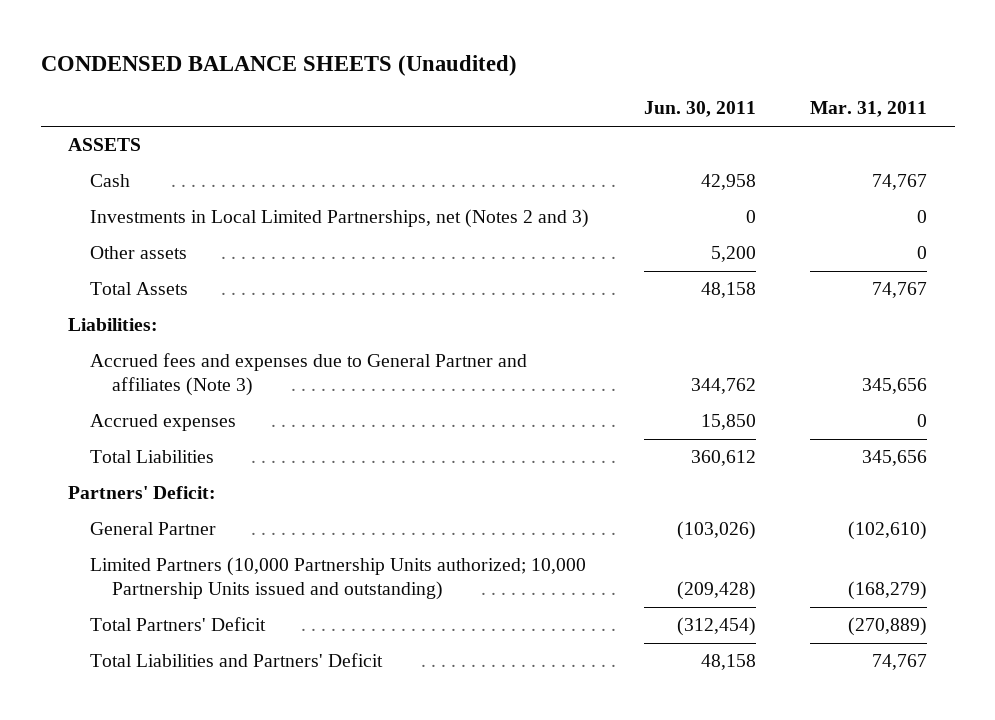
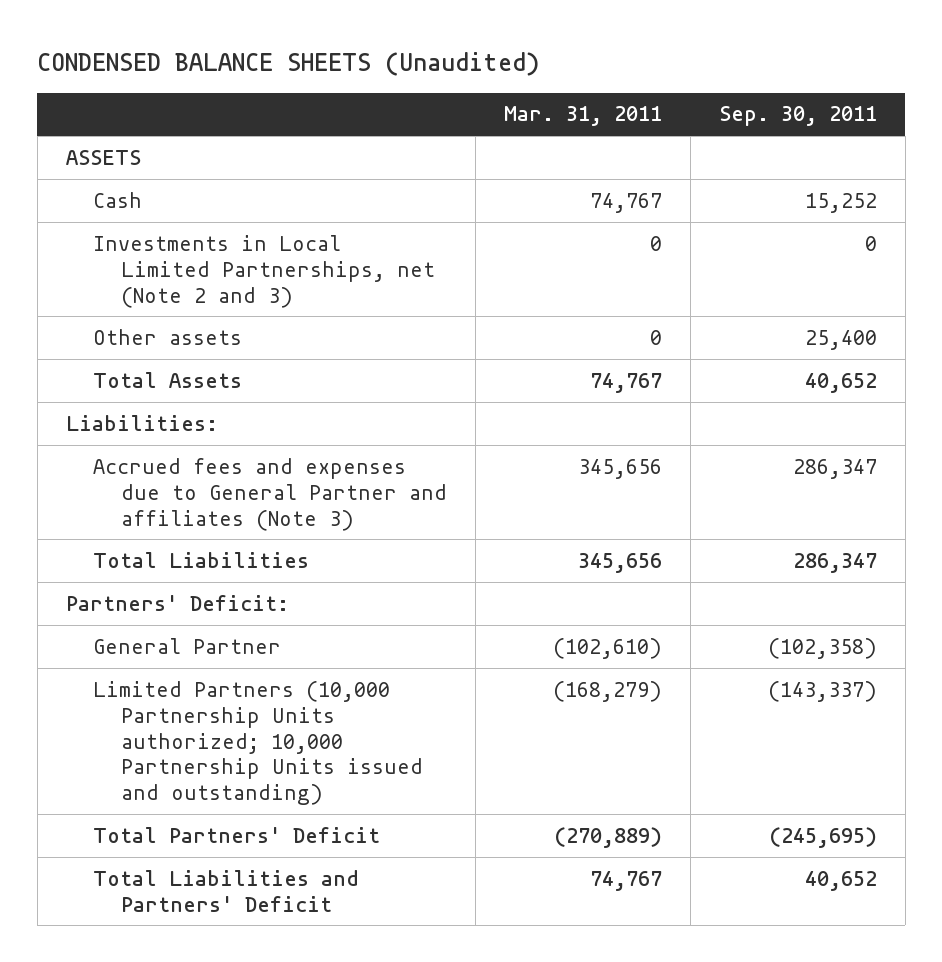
- | Jun. 30, 2011 | Mar. 31, 2011
+ | Mar. 31, 2011 | Sep. 30, 2011
- Investments in Local Limited Partnerships, net (Notes 2 and 3) | 0 | 0
+ Investments in Local Limited Partnerships, net (Note 2 and 3) | 0 | 0
- Accrued expenses | 15,850 | 0

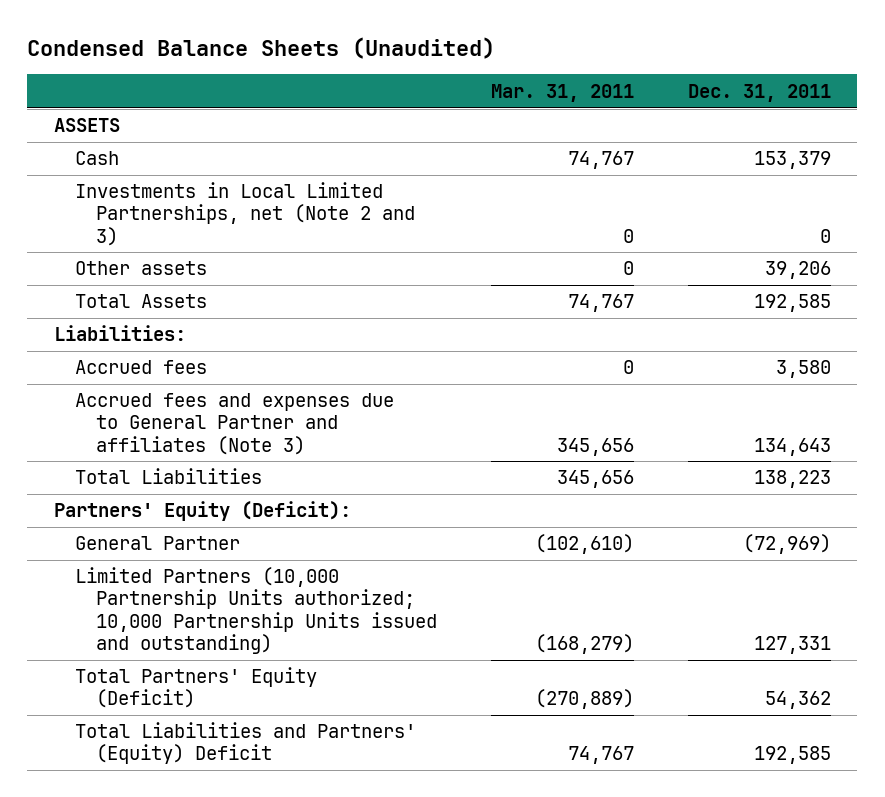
- CONDENSED BALANCE SHEETS (Unaudited)
+ Condensed Balance Sheets (Unaudited)
- | Mar. 31, 2011 | Sep. 30, 2011
+ | Mar. 31, 2011 | Dec. 31, 2011
+ Accrued fees | 0 | 3,580
- Partners' Deficit:
+ Partners' Equity (Deficit):
- Total Partners' Deficit | (270,889) | (245,695)
- Total Liabilities and Partners' Deficit | 74,767 | 40,652
+ Total Partners' Equity (Deficit) | (270,889) | 54,362
+ Total Liabilities and Partners' (Equity) Deficit | 74,767 | 192,585

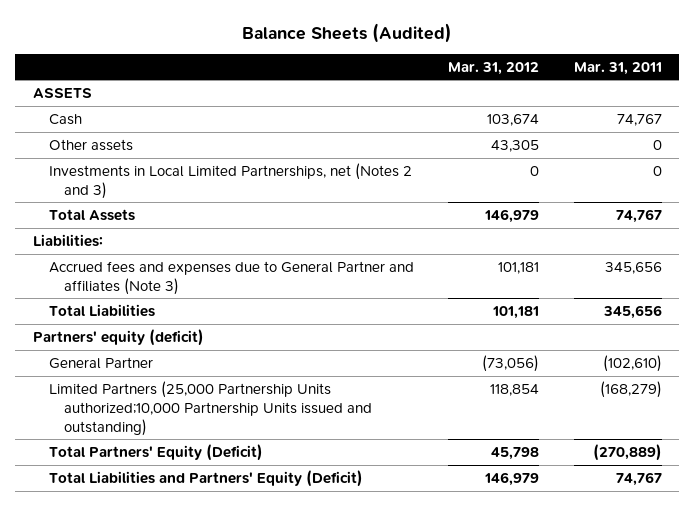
- Condensed Balance Sheets (Unaudited)
+ Balance Sheets (Audited)
- | Mar. 31, 2011 | Dec. 31, 2011
+ | Mar. 31, 2012 | Mar. 31, 2011
- Investments in Local Limited Partnerships, net (Note 2 and 3) | 0 | 0
+ Investments in Local Limited Partnerships, net (Notes 2 and 3) | 0 | 0
- Accrued fees | 0 | 3,580
- Partners' Equity (Deficit):
+ Partners' equity (deficit)
- Limited Partners (10,000 Partnership Units authorized; 10,000 Partnership Units issued and outstanding) | (168,279) | 127,331
+ Limited Partners (25,000 Partnership Units authorized;10,000 Partnership Units issued and outstanding) | 118,854 | (168,279)
- Total Liabilities and Partners' (Equity) Deficit | 74,767 | 192,585
+ Total Liabilities and Partners' Equity (Deficit) | 146,979 | 74,767

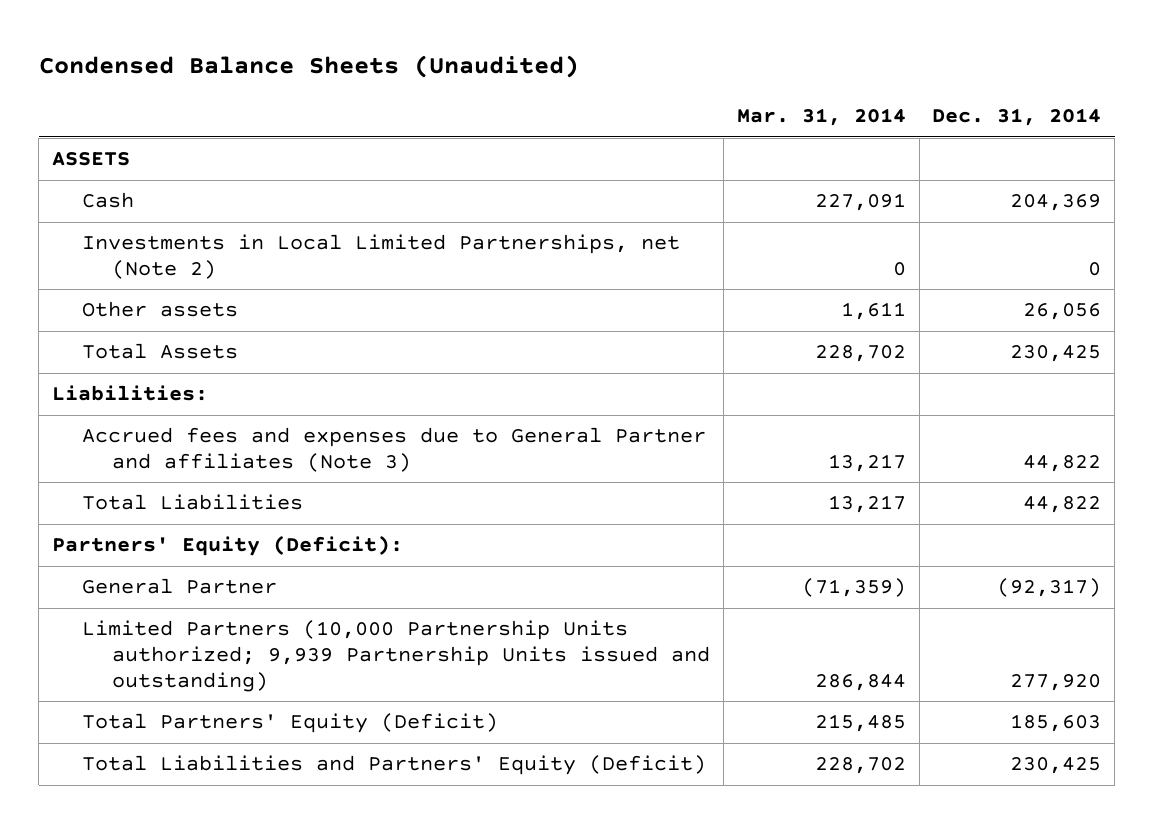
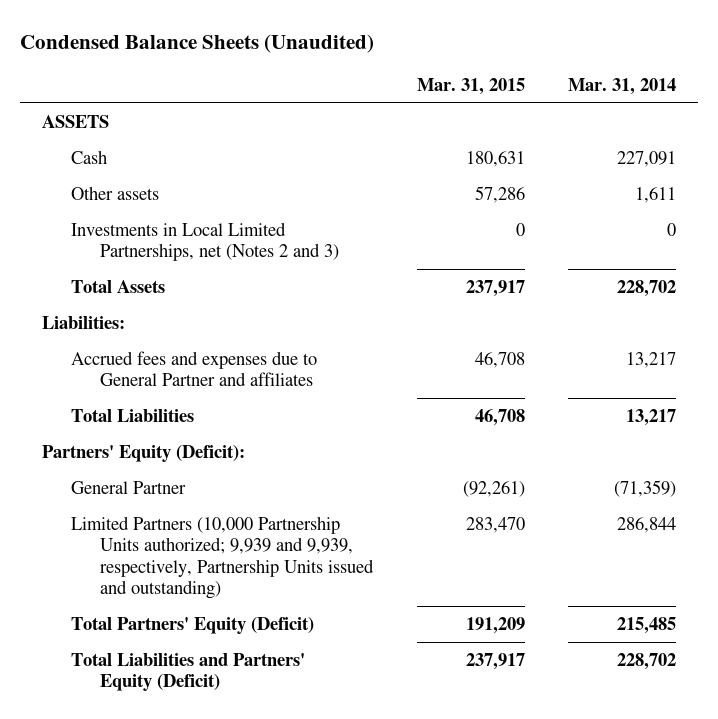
- | Mar. 31, 2014 | Dec. 31, 2014
+ | Mar. 31, 2015 | Mar. 31, 2014
- Investments in Local Limited Partnerships, net (Note 2) | 0 | 0
+ Investments in Local Limited Partnerships, net (Notes 2 and 3) | 0 | 0
- Accrued fees and expenses due to General Partner and affiliates (Note 3) | 13,217 | 44,822
+ Accrued fees and expenses due to General Partner and affiliates | 46,708 | 13,217
- Limited Partners (10,000 Partnership Units authorized; 9,939 Partnership Units issued and outstanding) | 286,844 | 277,920
+ Limited Partners (10,000 Partnership Units authorized; 9,939 and 9,939, respectively, Partnership Units issued and outstanding) | 283,470 | 286,844

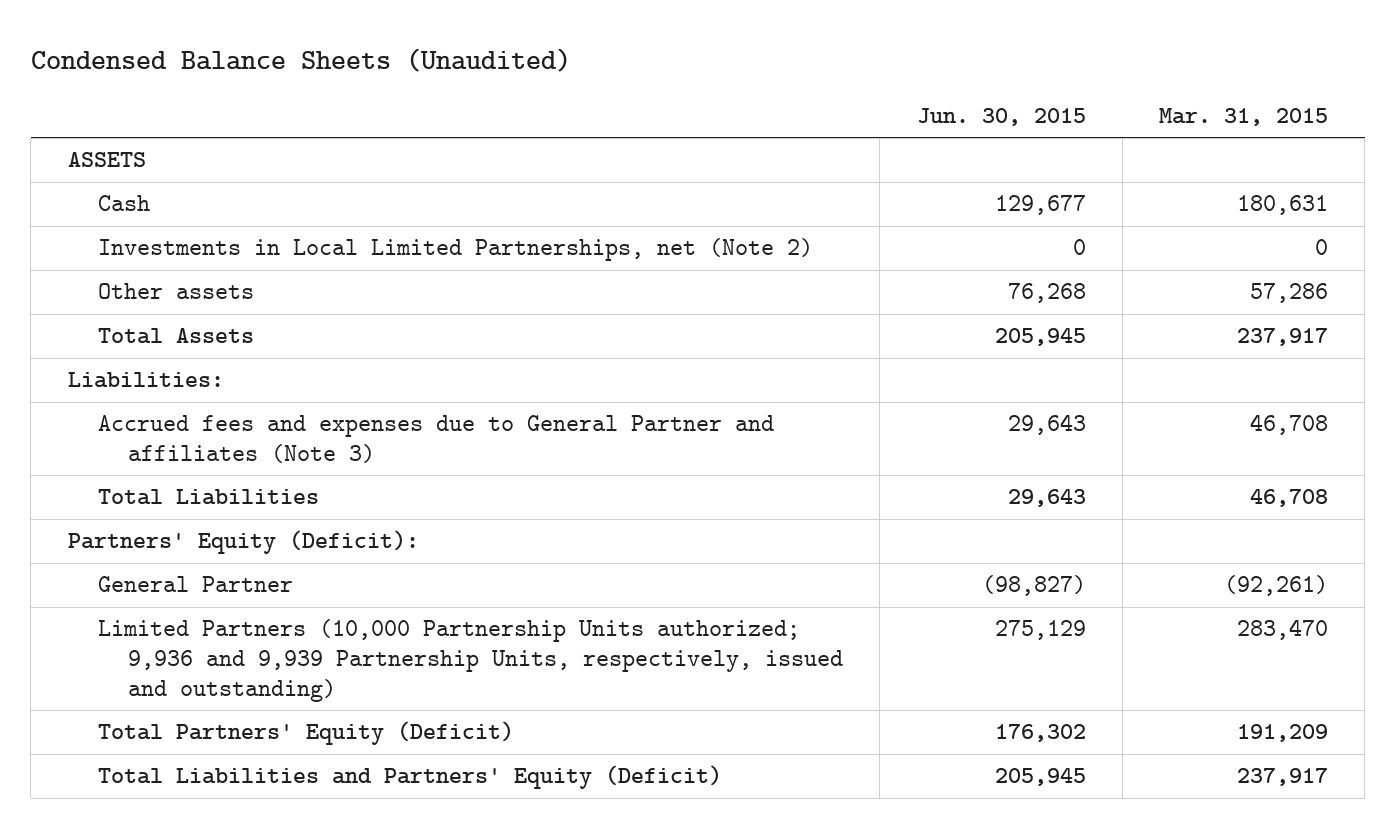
- | Mar. 31, 2015 | Mar. 31, 2014
+ | Jun. 30, 2015 | Mar. 31, 2015
+ Investments in Local Limited Partnerships, net (Note 2) | 0 | 0
- Investments in Local Limited Partnerships, net (Notes 2 and 3) | 0 | 0
- Accrued fees and expenses due to General Partner and affiliates | 46,708 | 13,217
+ Accrued fees and expenses due to General Partner and affiliates (Note 3) | 29,643 | 46,708
- Limited Partners (10,000 Partnership Units authorized; 9,939 and 9,939, respectively, Partnership Units issued and outstanding) | 283,470 | 286,844
+ Limited Partners (10,000 Partnership Units authorized; 9,936 and 9,939 Partnership Units, respectively, issued and outstanding) | 275,129 | 283,470

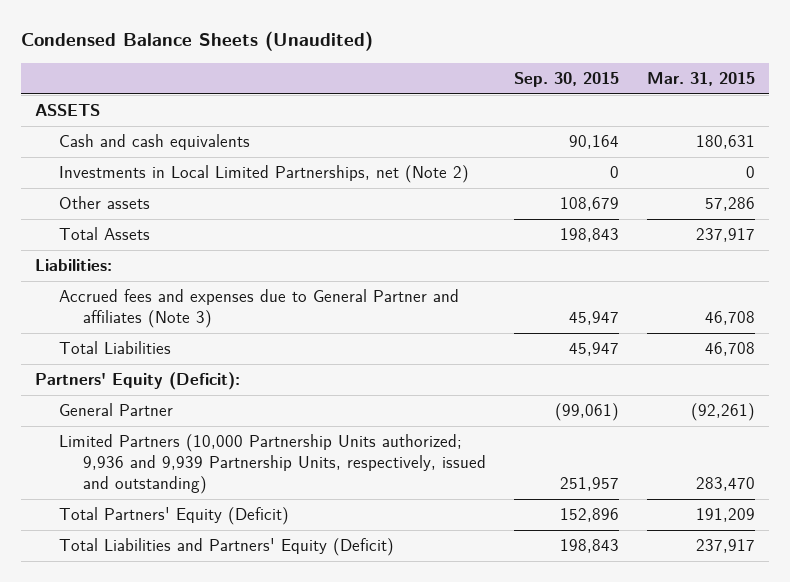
- | Jun. 30, 2015 | Mar. 31, 2015
+ | Sep. 30, 2015 | Mar. 31, 2015
- Cash | 129,677 | 180,631
+ Cash and cash equivalents | 90,164 | 180,631

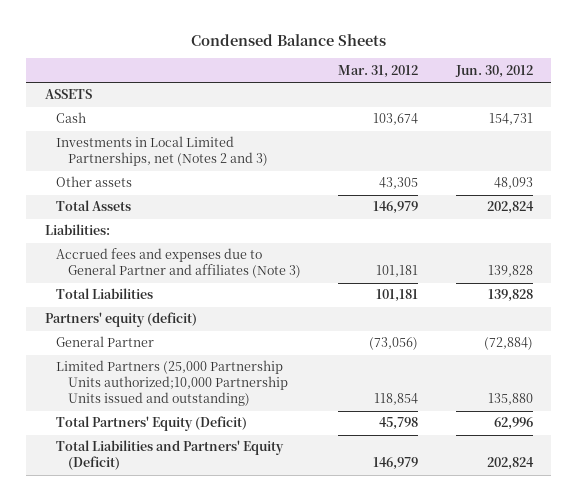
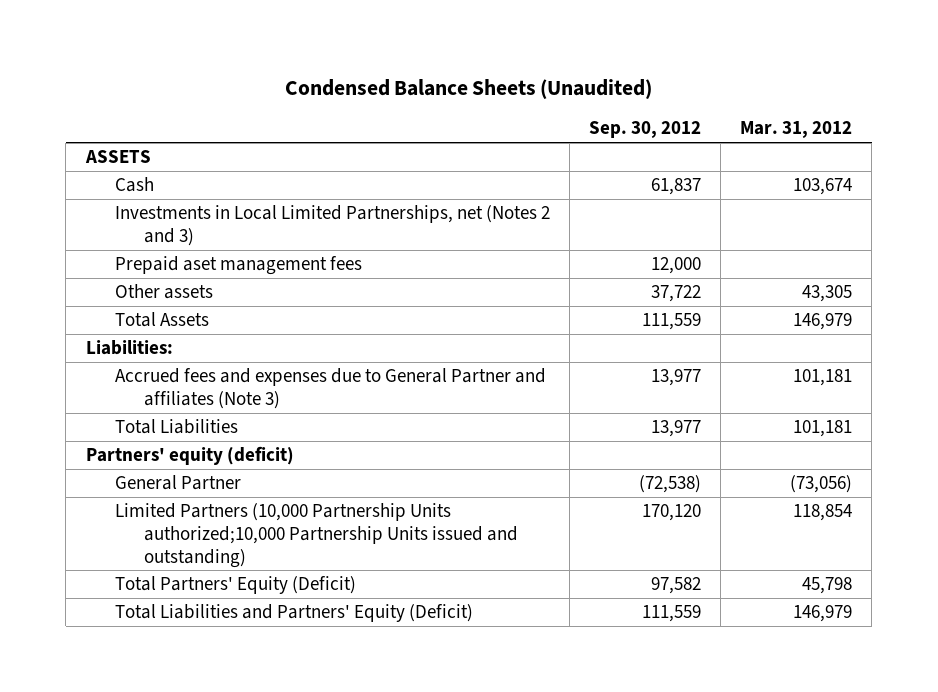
- Condensed Balance Sheets
+ Condensed Balance Sheets (Unaudited)
- | Mar. 31, 2012 | Jun. 30, 2012
+ | Sep. 30, 2012 | Mar. 31, 2012
+ Prepaid aset management fees | 12,000 |
- Limited Partners (25,000 Partnership Units authorized;10,000 Partnership Units issued and outstanding) | 118,854 | 135,880
+ Limited Partners (10,000 Partnership Units authorized;10,000 Partnership Units issued and outstanding) | 170,120 | 118,854

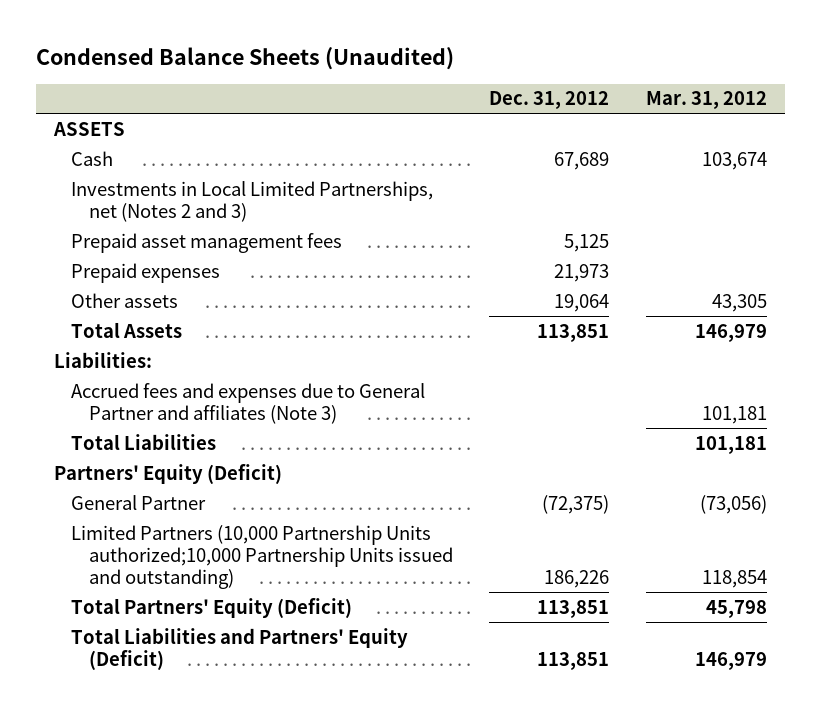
- | Sep. 30, 2012 | Mar. 31, 2012
+ | Dec. 31, 2012 | Mar. 31, 2012
- Prepaid aset management fees | 12,000 |
+ Prepaid asset management fees | 5,125 |
+ Prepaid expenses | 21,973 |
- Partners' equity (deficit)
+ Partners' Equity (Deficit)

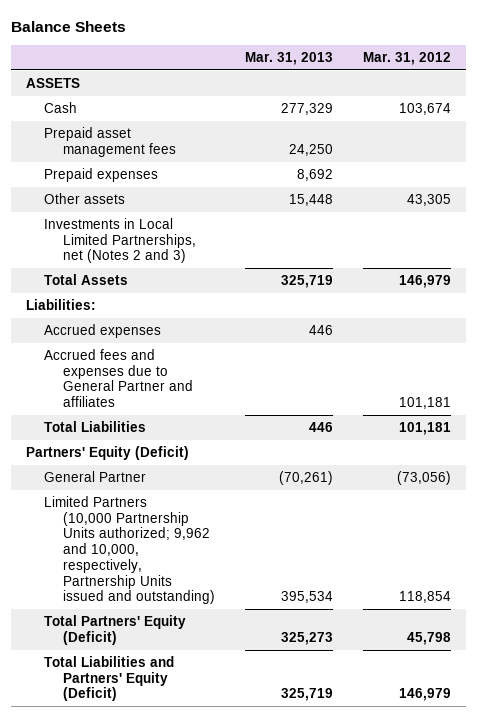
- Condensed Balance Sheets (Unaudited)
+ Balance Sheets
- | Dec. 31, 2012 | Mar. 31, 2012
+ | Mar. 31, 2013 | Mar. 31, 2012
moved down: Investments in Local Limited Partnerships, net (Notes 2 and 3)
- Accrued fees and expenses due to General Partner and affiliates (Note 3) | | 101,181
+ Accrued expenses | 446 |
+ Accrued fees and expenses due to General Partner and affiliates | | 101,181
- Limited Partners (10,000 Partnership Units authorized;10,000 Partnership Units issued and outstanding) | 186,226 | 118,854
+ Limited Partners (10,000 Partnership Units authorized; 9,962 and 10,000, respectively, Partnership Units issued and outstanding) | 395,534 | 118,854

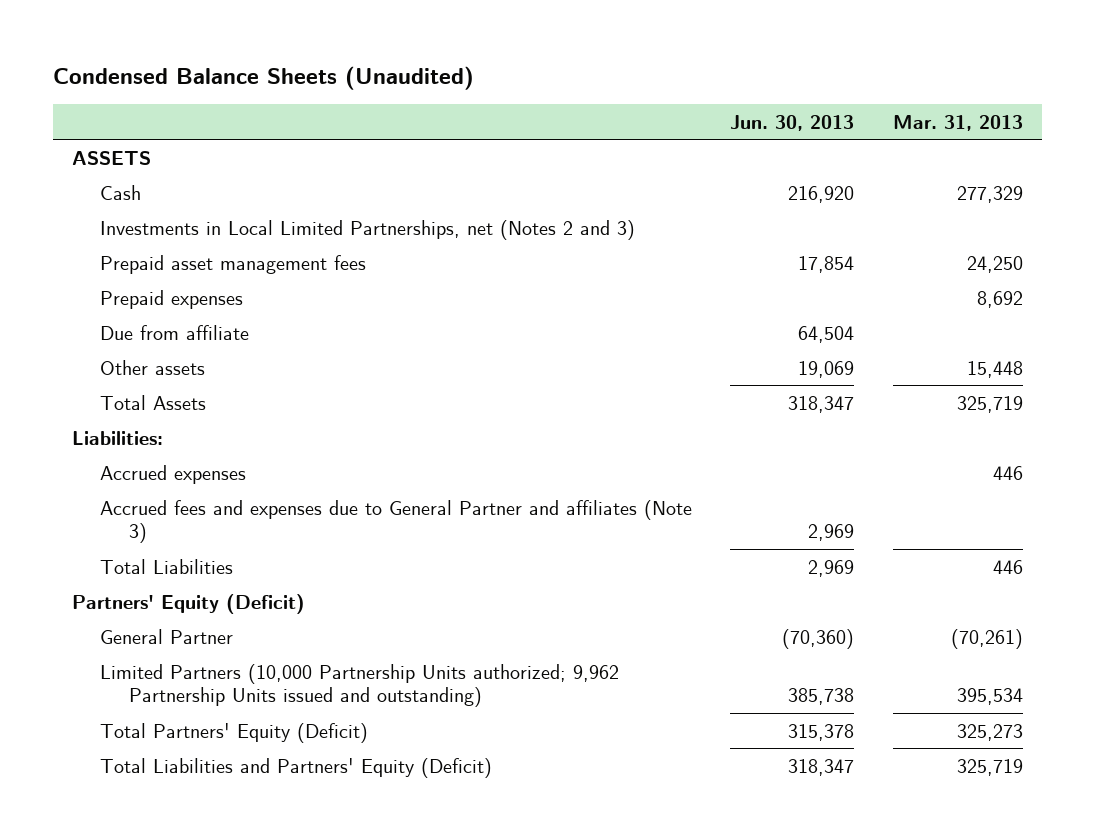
- Balance Sheets
+ Condensed Balance Sheets (Unaudited)
- | Mar. 31, 2013 | Mar. 31, 2012
+ | Jun. 30, 2013 | Mar. 31, 2013
moved up: Investments in Local Limited Partnerships, net (Notes 2 and 3)
+ Due from affiliate | 64,504 |
- Accrued fees and expenses due to General Partner and affiliates | | 101,181
+ Accrued fees and expenses due to General Partner and affiliates (Note 3) | 2,969 |
- Limited Partners (10,000 Partnership Units authorized; 9,962 and 10,000, respectively, Partnership Units issued and outstanding) | 395,534 | 118,854
+ Limited Partners (10,000 Partnership Units authorized; 9,962 Partnership Units issued and outstanding) | 385,738 | 395,534

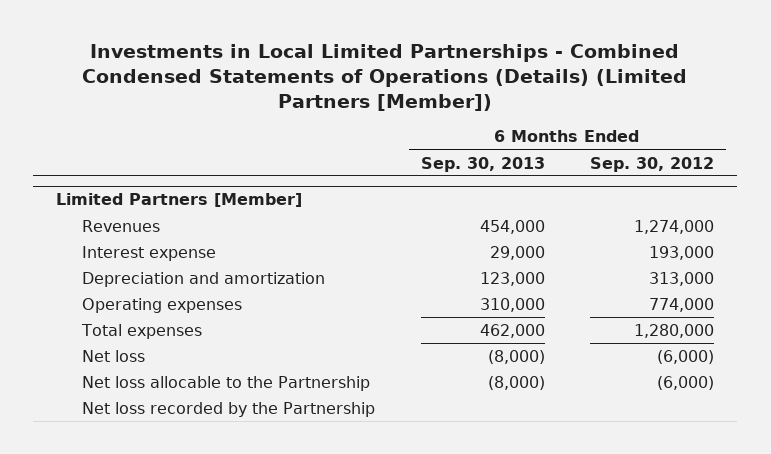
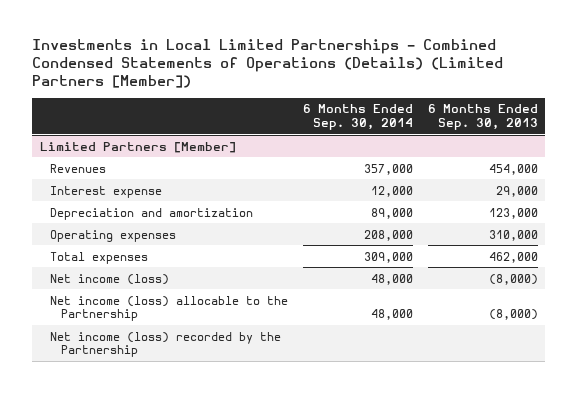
- | 6 Months Ended Sep. 30, 2013 | 6 Months Ended Sep. 30, 2012
+ | 6 Months Ended Sep. 30, 2014 | 6 Months Ended Sep. 30, 2013
@ Limited Partners [Member]
- Net loss | (8,000) | (6,000)
- Net loss allocable to the Partnership | (8,000) | (6,000)
- Net loss recorded by the Partnership
+ Net income (loss) | 48,000 | (8,000)
+ Net income (loss) allocable to the Partnership | 48,000 | (8,000)
+ Net income (loss) recorded by the Partnership

